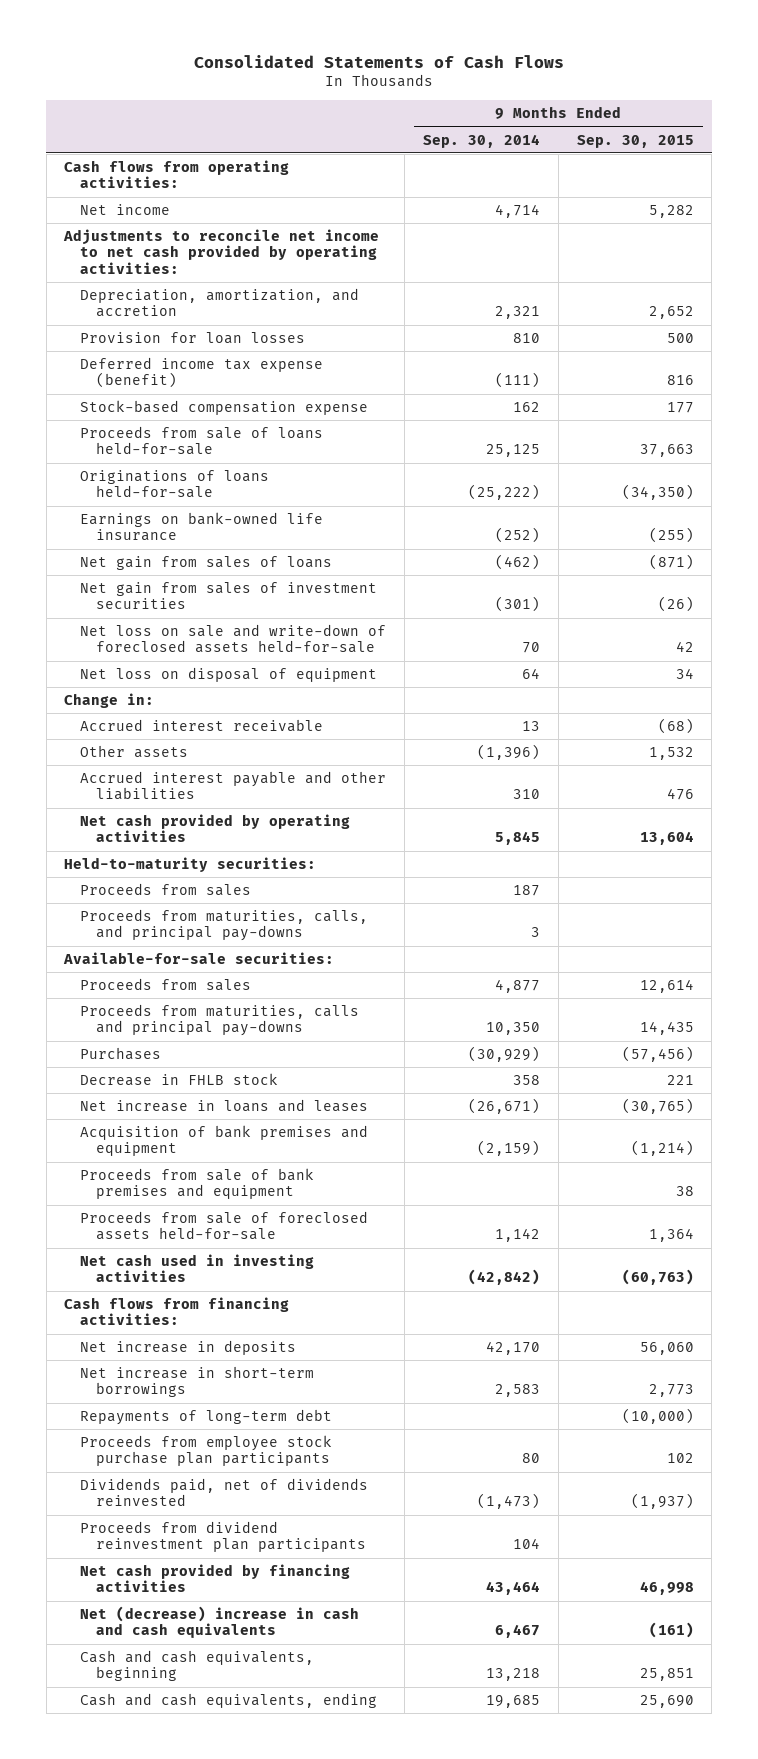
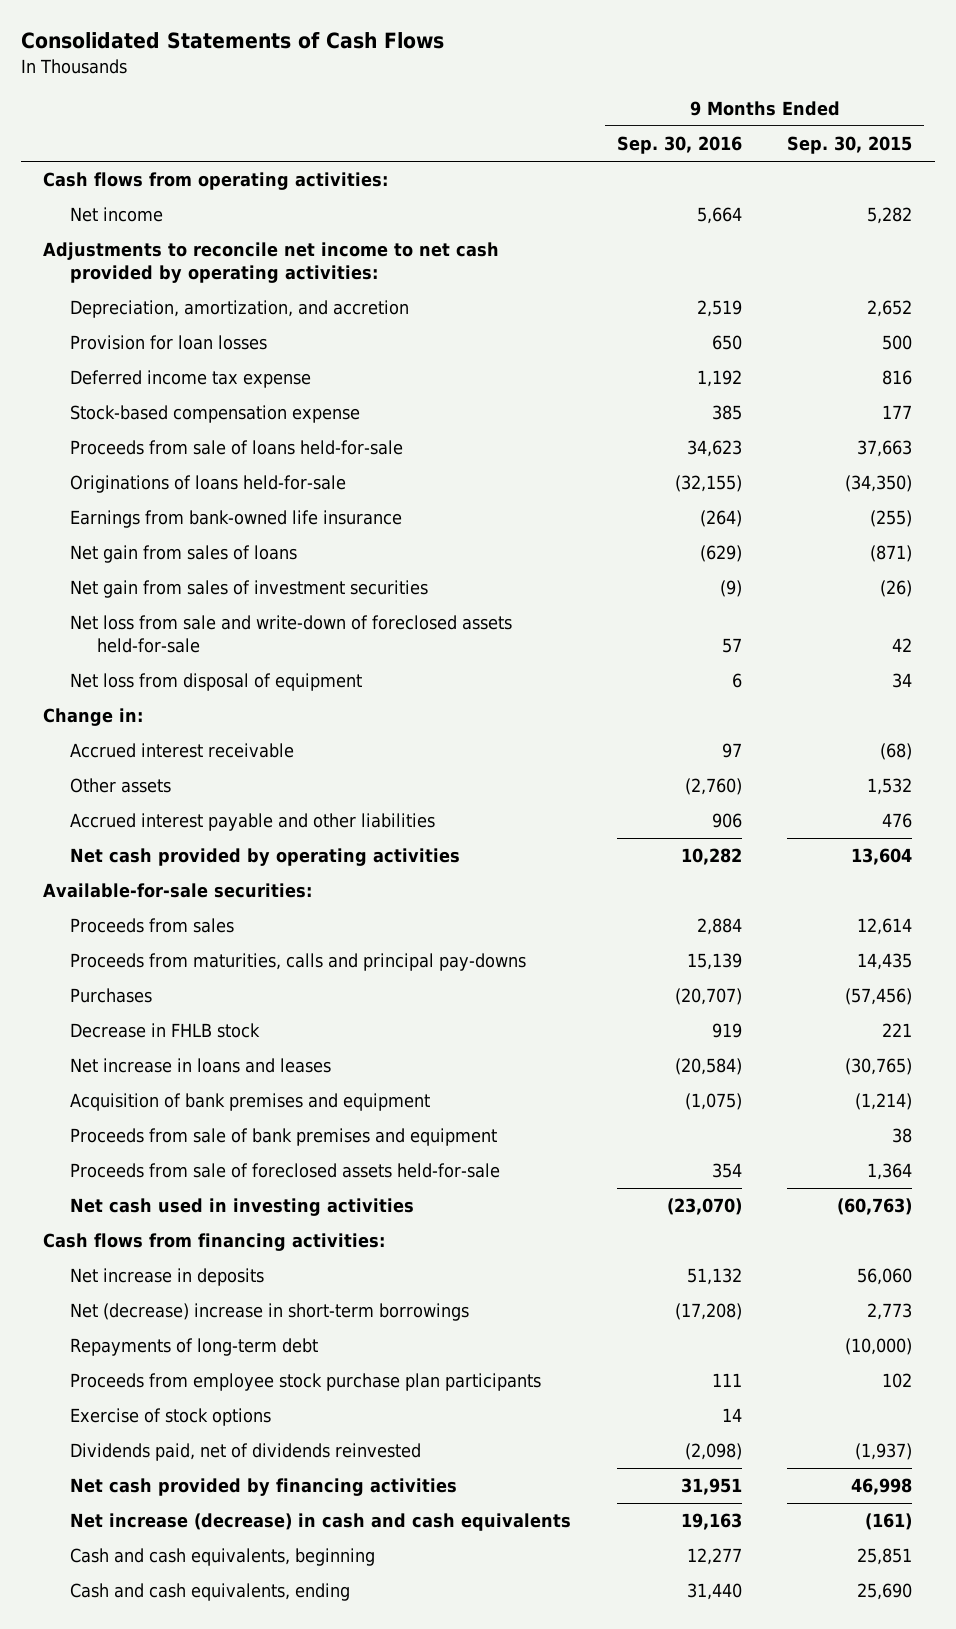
- | 9 Months Ended Sep. 30, 2014 | 9 Months Ended Sep. 30, 2015
+ | 9 Months Ended Sep. 30, 2016 | 9 Months Ended Sep. 30, 2015
- Deferred income tax expense (benefit) | (111) | 816
+ Deferred income tax expense | 1,192 | 816
- Earnings on bank-owned life insurance | (252) | (255)
+ Earnings from bank-owned life insurance | (264) | (255)
- Net loss on sale and write-down of foreclosed assets held-for-sale | 70 | 42
- Net loss on disposal of equipment | 64 | 34
+ Net loss from sale and write-down of foreclosed assets held-for-sale | 57 | 42
+ Net loss from disposal of equipment | 6 | 34
- Held-to-maturity securities:
- Proceeds from sales | 187 |
- Proceeds from maturities, calls, and principal pay-downs | 3 |
- Net increase in short-term borrowings | 2,583 | 2,773
+ Net (decrease) increase in short-term borrowings | (17,208) | 2,773
+ Exercise of stock options | 14 |
- Proceeds from dividend reinvestment plan participants | 104 |
- Net (decrease) increase in cash and cash equivalents | 6,467 | (161)
+ Net increase (decrease) in cash and cash equivalents | 19,163 | (161)

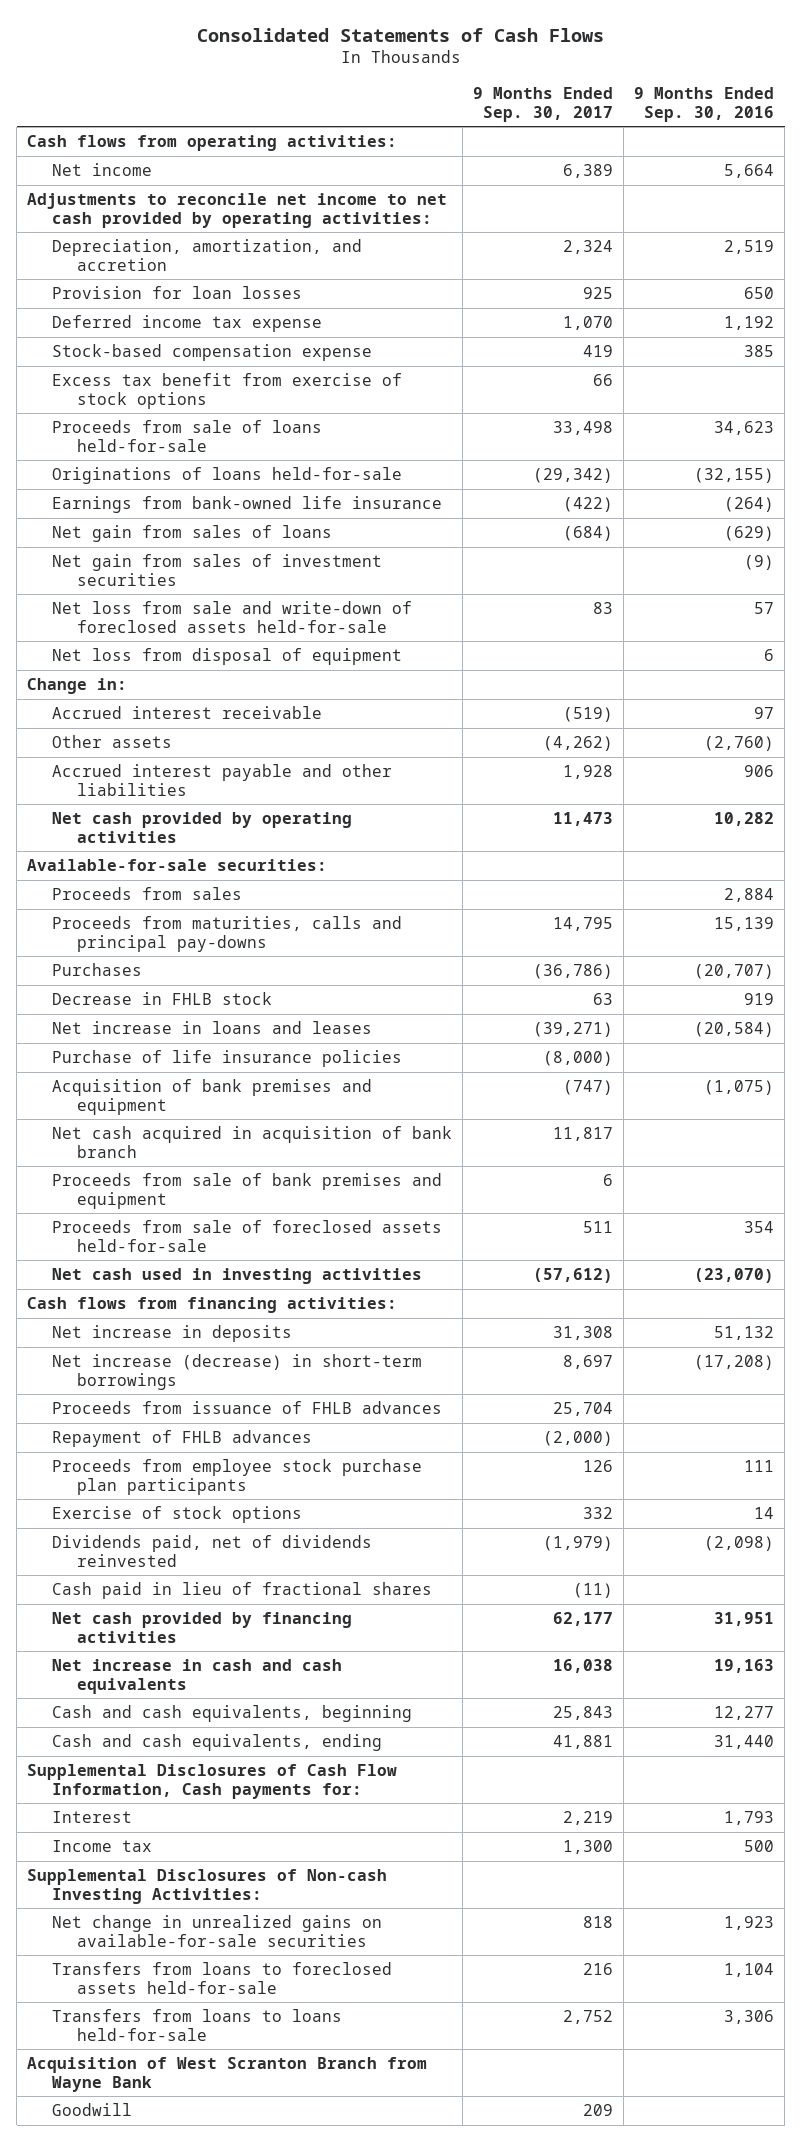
- | 9 Months Ended Sep. 30, 2016 | 9 Months Ended Sep. 30, 2015
+ | 9 Months Ended Sep. 30, 2017 | 9 Months Ended Sep. 30, 2016
+ Excess tax benefit from exercise of stock options | 66 |
+ Purchase of life insurance policies | (8,000) |
+ Net cash acquired in acquisition of bank branch | 11,817 |
- Net (decrease) increase in short-term borrowings | (17,208) | 2,773
- Repayments of long-term debt | | (10,000)
+ Net increase (decrease) in short-term borrowings | 8,697 | (17,208)
+ Proceeds from issuance of FHLB advances | 25,704 |
+ Repayment of FHLB advances | (2,000) |
+ Cash paid in lieu of fractional shares | (11) |
- Net increase (decrease) in cash and cash equivalents | 19,163 | (161)
+ Net increase in cash and cash equivalents | 16,038 | 19,163
+ Supplemental Disclosures of Cash Flow Information, Cash payments for:
+ Interest | 2,219 | 1,793
+ Income tax | 1,300 | 500
+ Supplemental Disclosures of Non-cash Investing Activities:
+ Net change in unrealized gains on available-for-sale securities | 818 | 1,923
+ Transfers from loans to foreclosed assets held-for-sale | 216 | 1,104
+ Transfers from loans to loans held-for-sale | 2,752 | 3,306
+ Acquisition of West Scranton Branch from Wayne Bank
+ Goodwill | 209 |

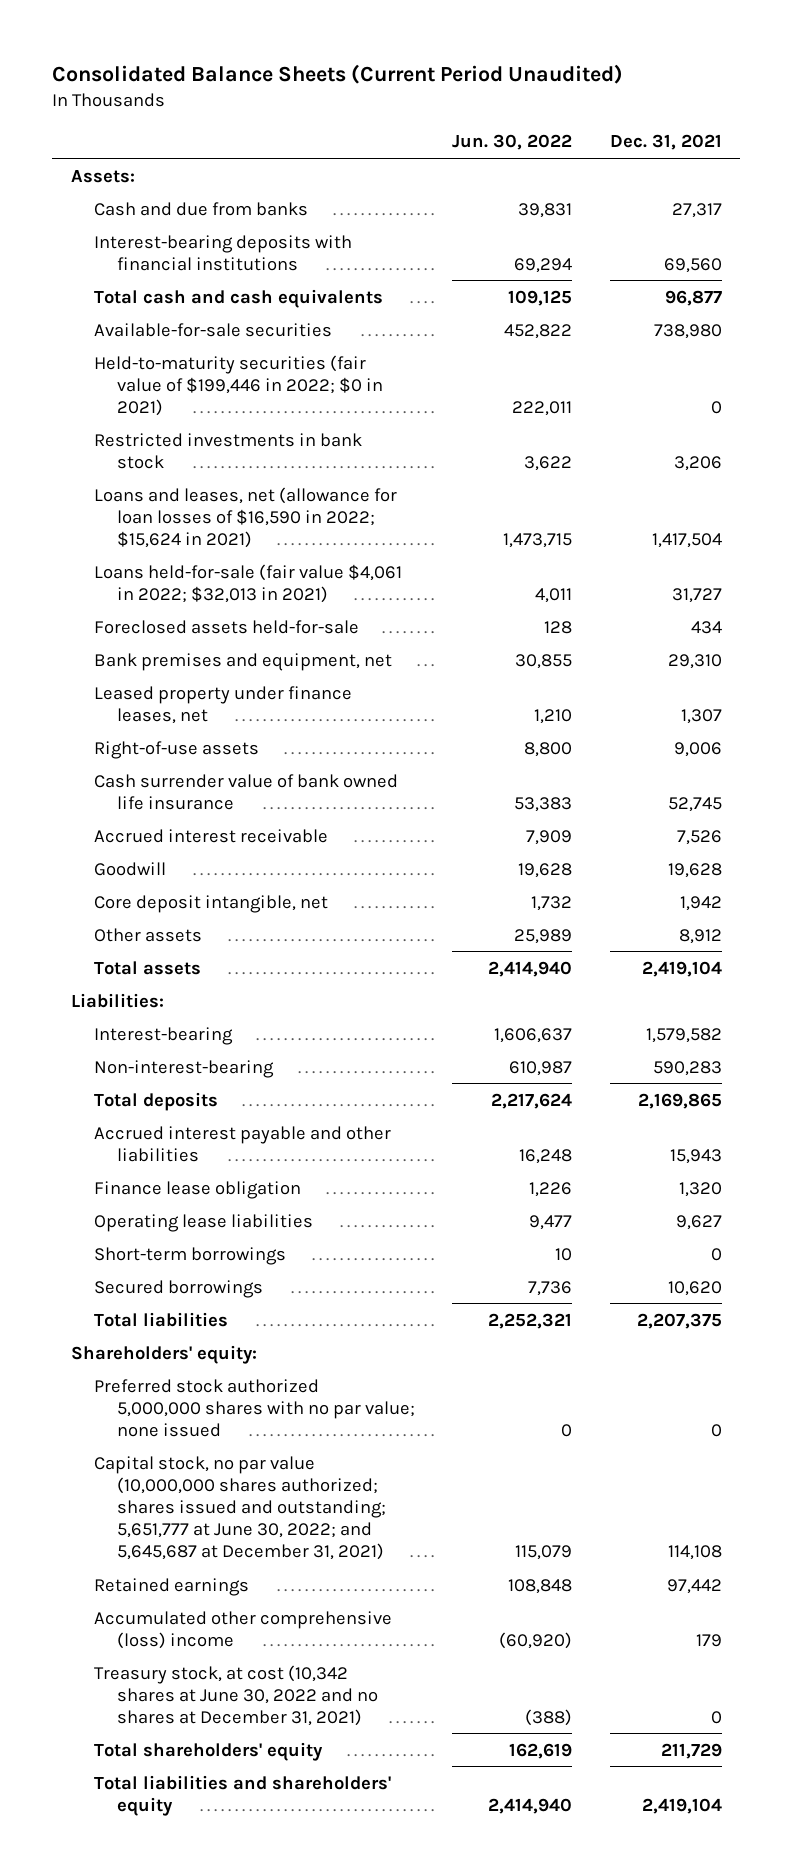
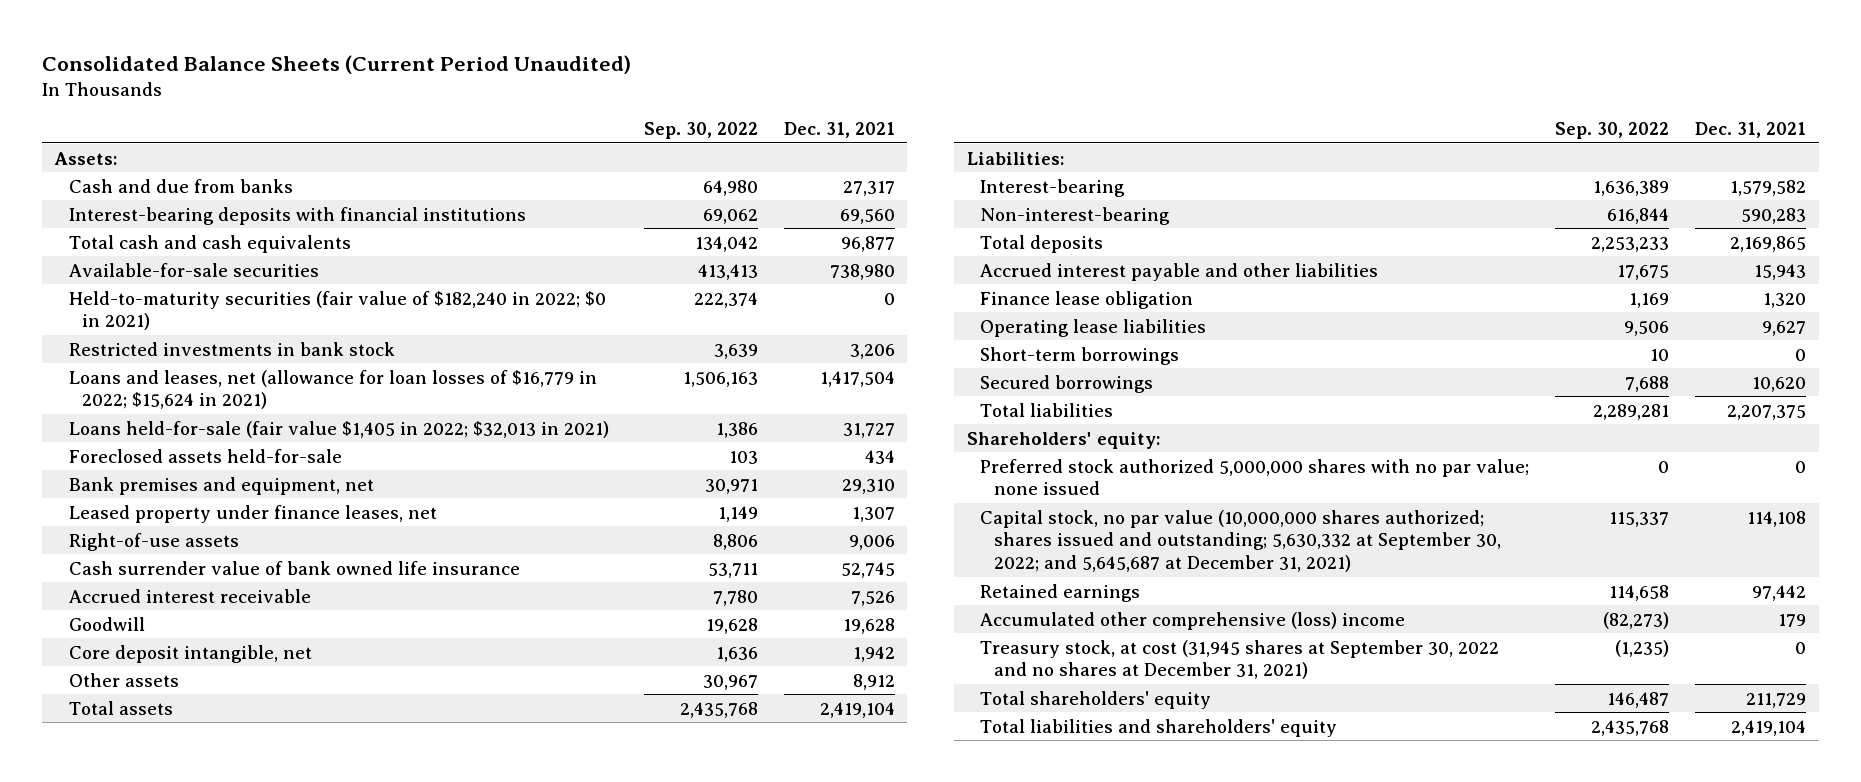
- | Jun. 30, 2022 | Dec. 31, 2021
+ | Sep. 30, 2022 | Dec. 31, 2021
- Held-to-maturity securities (fair value of $199,446 in 2022; $0 in 2021) | 222,011 | 0
+ Held-to-maturity securities (fair value of $182,240 in 2022; $0 in 2021) | 222,374 | 0
- Loans and leases, net (allowance for loan losses of $16,590 in 2022; $15,624 in 2021) | 1,473,715 | 1,417,504
- Loans held-for-sale (fair value $4,061 in 2022; $32,013 in 2021) | 4,011 | 31,727
+ Loans and leases, net (allowance for loan losses of $16,779 in 2022; $15,624 in 2021) | 1,506,163 | 1,417,504
+ Loans held-for-sale (fair value $1,405 in 2022; $32,013 in 2021) | 1,386 | 31,727
- Capital stock, no par value (10,000,000 shares authorized; shares issued and outstanding; 5,651,777 at June 30, 2022; and 5,645,687 at December 31, 2021) | 115,079 | 114,108
+ Capital stock, no par value (10,000,000 shares authorized; shares issued and outstanding; 5,630,332 at September 30, 2022; and 5,645,687 at December 31, 2021) | 115,337 | 114,108
- Treasury stock, at cost (10,342 shares at June 30, 2022 and no shares at December 31, 2021) | (388) | 0
+ Treasury stock, at cost (31,945 shares at September 30, 2022 and no shares at December 31, 2021) | (1,235) | 0

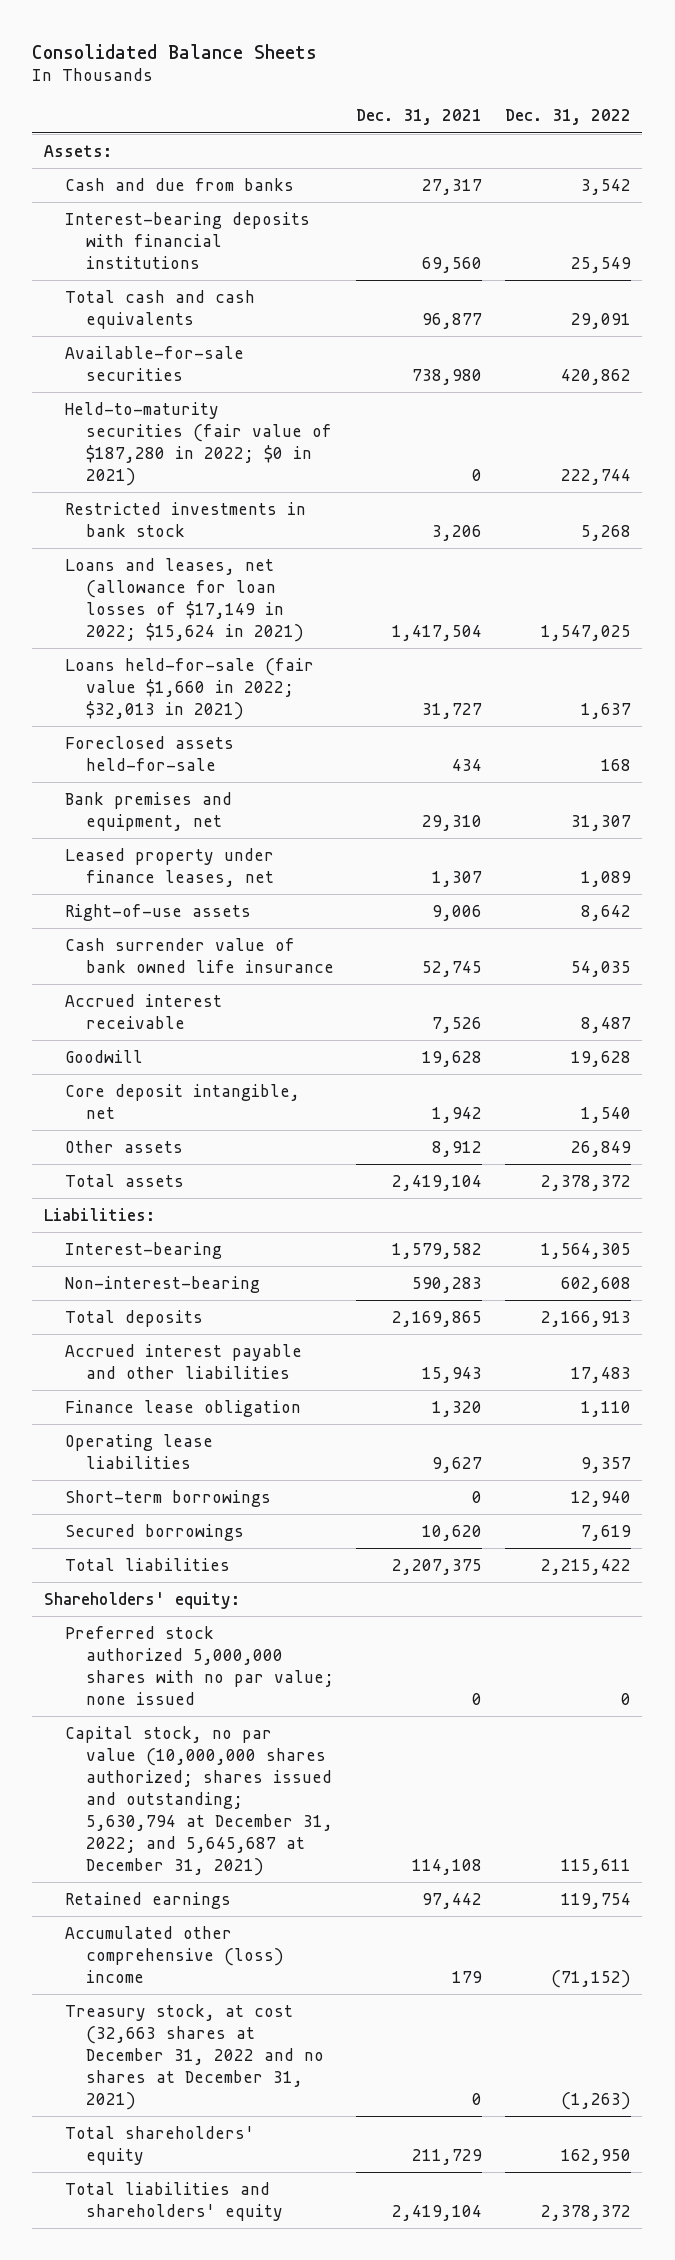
- Consolidated Balance Sheets (Current Period Unaudited)
+ Consolidated Balance Sheets
- | Sep. 30, 2022 | Dec. 31, 2021
+ | Dec. 31, 2021 | Dec. 31, 2022
- Held-to-maturity securities (fair value of $182,240 in 2022; $0 in 2021) | 222,374 | 0
+ Held-to-maturity securities (fair value of $187,280 in 2022; $0 in 2021) | 0 | 222,744
- Loans and leases, net (allowance for loan losses of $16,779 in 2022; $15,624 in 2021) | 1,506,163 | 1,417,504
- Loans held-for-sale (fair value $1,405 in 2022; $32,013 in 2021) | 1,386 | 31,727
+ Loans and leases, net (allowance for loan losses of $17,149 in 2022; $15,624 in 2021) | 1,417,504 | 1,547,025
+ Loans held-for-sale (fair value $1,660 in 2022; $32,013 in 2021) | 31,727 | 1,637
- Capital stock, no par value (10,000,000 shares authorized; shares issued and outstanding; 5,630,332 at September 30, 2022; and 5,645,687 at December 31, 2021) | 115,337 | 114,108
+ Capital stock, no par value (10,000,000 shares authorized; shares issued and outstanding; 5,630,794 at December 31, 2022; and 5,645,687 at December 31, 2021) | 114,108 | 115,611
- Treasury stock, at cost (31,945 shares at September 30, 2022 and no shares at December 31, 2021) | (1,235) | 0
+ Treasury stock, at cost (32,663 shares at December 31, 2022 and no shares at December 31, 2021) | 0 | (1,263)

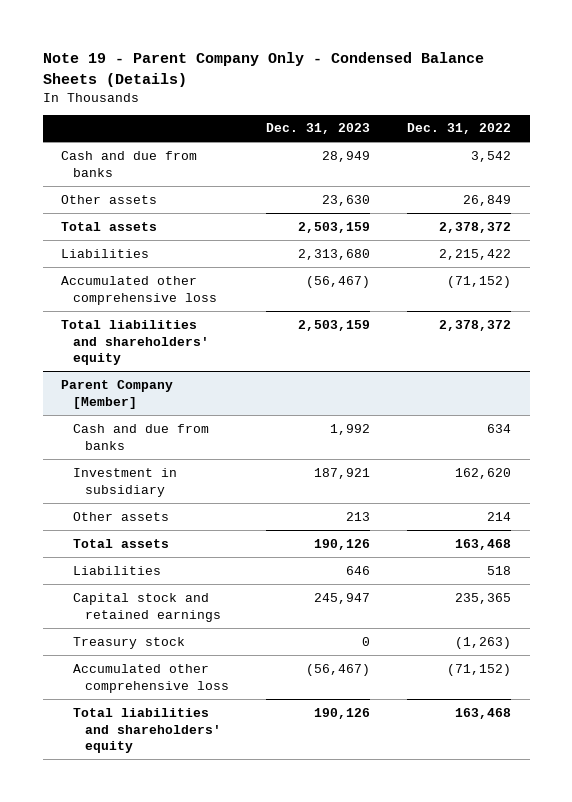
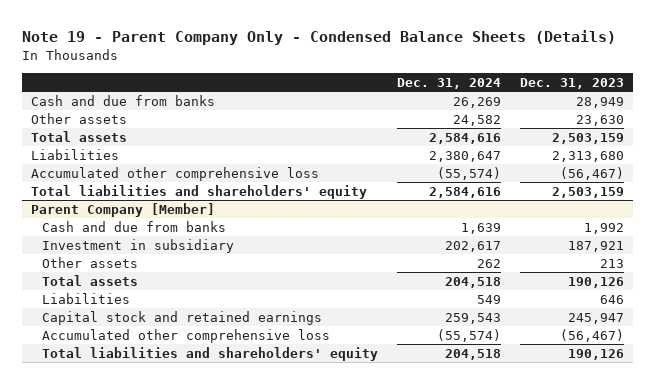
- | Dec. 31, 2023 | Dec. 31, 2022
+ | Dec. 31, 2024 | Dec. 31, 2023
@ Parent Company [Member]
- Treasury stock | 0 | (1,263)

